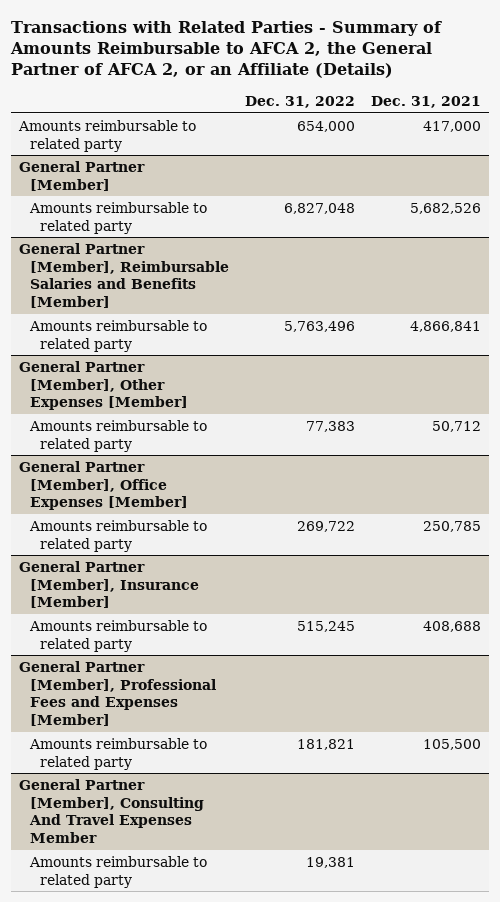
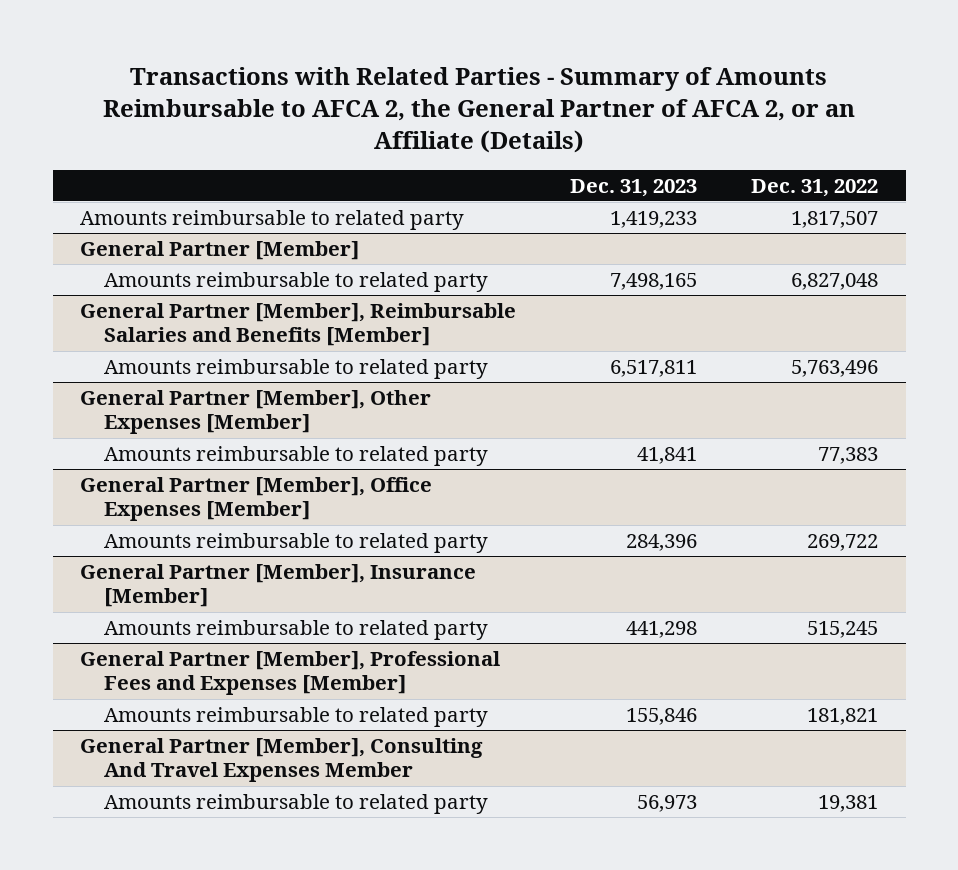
- | Dec. 31, 2022 | Dec. 31, 2021
+ | Dec. 31, 2023 | Dec. 31, 2022
- Amounts reimbursable to related party | 654,000 | 417,000
+ Amounts reimbursable to related party | 1,419,233 | 1,817,507

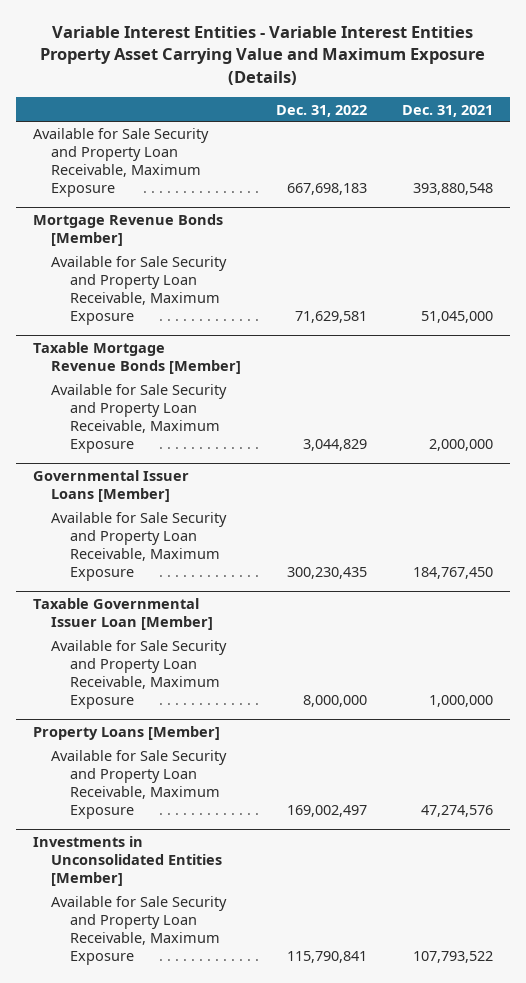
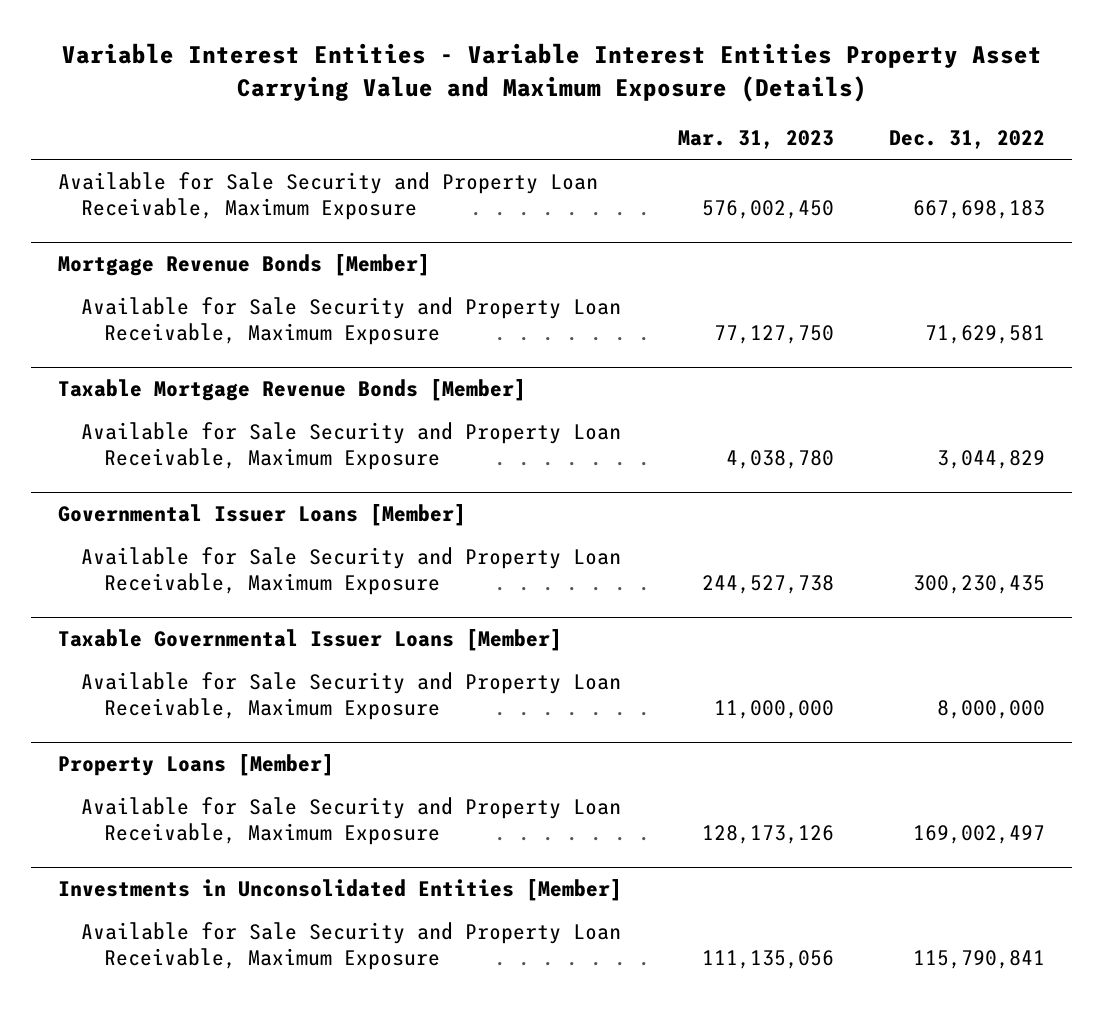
- | Dec. 31, 2022 | Dec. 31, 2021
+ | Mar. 31, 2023 | Dec. 31, 2022
- Taxable Governmental Issuer Loan [Member]
+ Taxable Governmental Issuer Loans [Member]

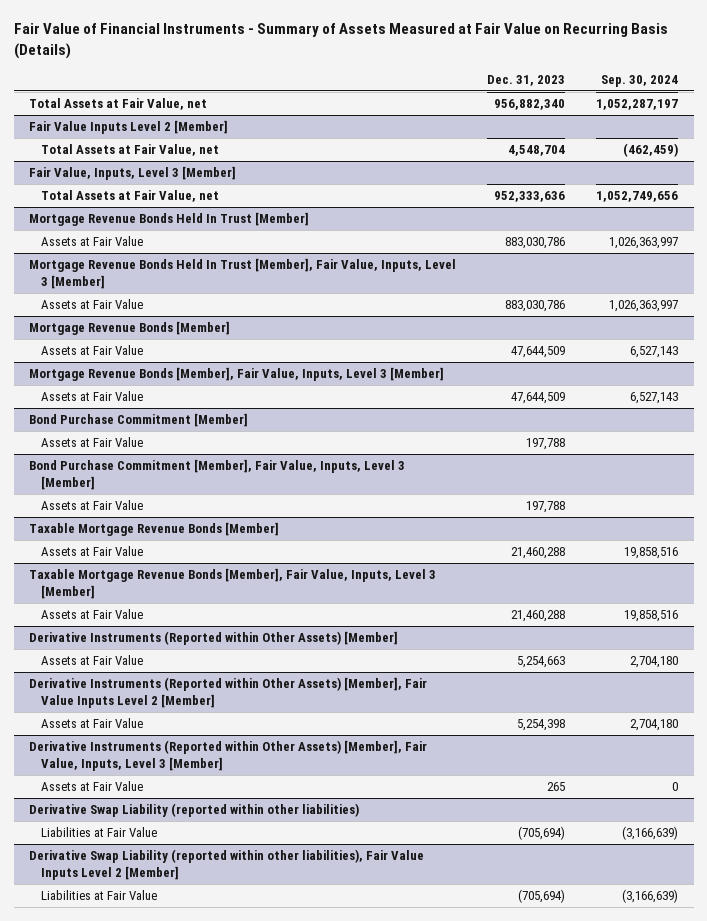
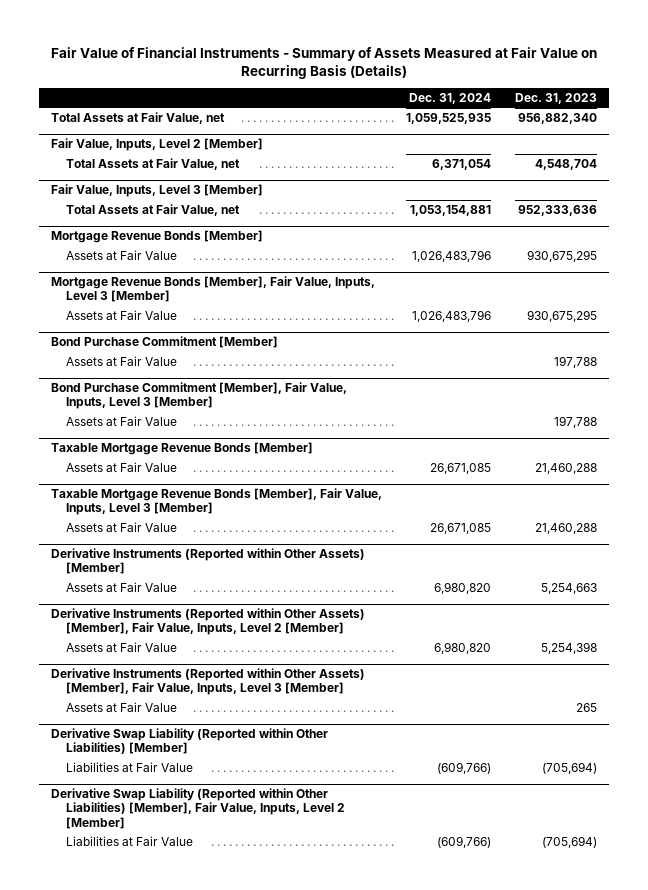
- | Dec. 31, 2023 | Sep. 30, 2024
+ | Dec. 31, 2024 | Dec. 31, 2023
- Fair Value Inputs Level 2 [Member]
+ Fair Value, Inputs, Level 2 [Member]
- Mortgage Revenue Bonds Held In Trust [Member]
- Assets at Fair Value | 883,030,786 | 1,026,363,997
- Mortgage Revenue Bonds Held In Trust [Member], Fair Value, Inputs, Level 3 [Member]
- Assets at Fair Value | 883,030,786 | 1,026,363,997
@ Mortgage Revenue Bonds [Member]
- Assets at Fair Value | 47,644,509 | 6,527,143
+ Assets at Fair Value | 1,026,483,796 | 930,675,295
@ Mortgage Revenue Bonds [Member], Fair Value, Inputs, Level 3 [Member]
- Assets at Fair Value | 47,644,509 | 6,527,143
+ Assets at Fair Value | 1,026,483,796 | 930,675,295
- Derivative Instruments (Reported within Other Assets) [Member], Fair Value Inputs Level 2 [Member]
+ Derivative Instruments (Reported within Other Assets) [Member], Fair Value, Inputs, Level 2 [Member]
- Derivative Swap Liability (reported within other liabilities)
+ Derivative Swap Liability (Reported within Other Liabilities) [Member]
- Derivative Swap Liability (reported within other liabilities), Fair Value Inputs Level 2 [Member]
+ Derivative Swap Liability (Reported within Other Liabilities) [Member], Fair Value, Inputs, Level 2 [Member]

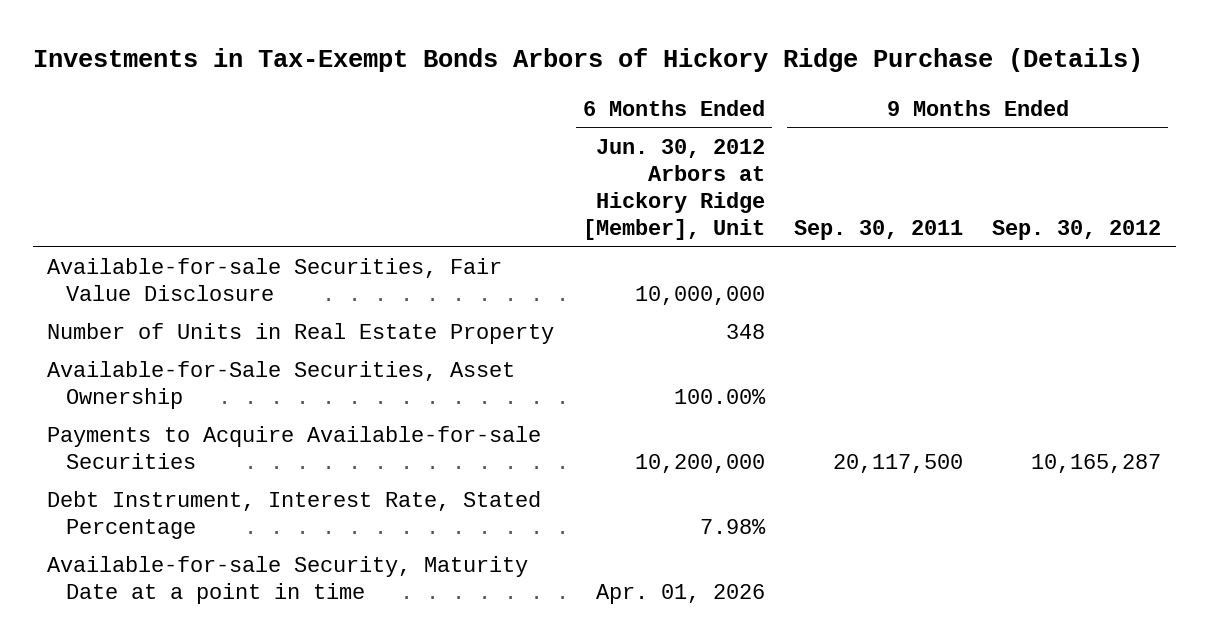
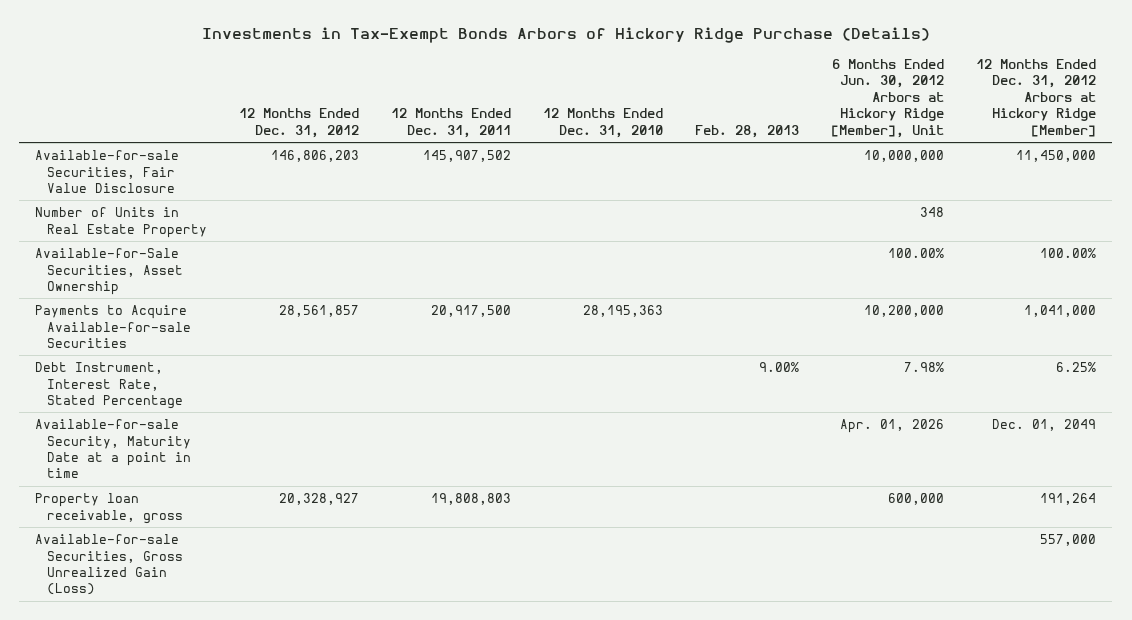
- | 6 Months Ended Jun. 30, 2012 Arbors at Hickory Ridge [Member], Unit | 9 Months Ended Sep. 30, 2011 | 9 Months Ended Sep. 30, 2012
+ | 12 Months Ended Dec. 31, 2012 | 12 Months Ended Dec. 31, 2011 | 12 Months Ended Dec. 31, 2010 | Feb. 28, 2013 | 6 Months Ended Jun. 30, 2012 Arbors at Hickory Ridge [Member], Unit | 12 Months Ended Dec. 31, 2012 Arbors at Hickory Ridge [Member]
+ Property loan receivable, gross | 20,328,927 | 19,808,803 | | | 600,000 | 191,264
+ Available-for-sale Securities, Gross Unrealized Gain (Loss) | | | | | | 557,000

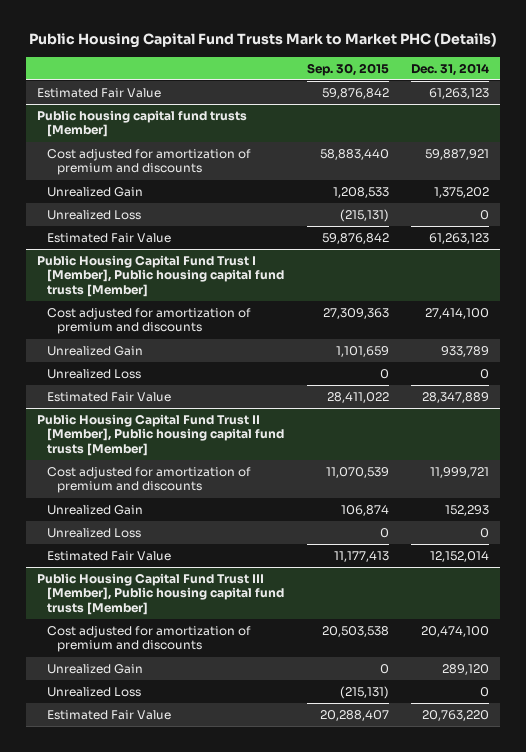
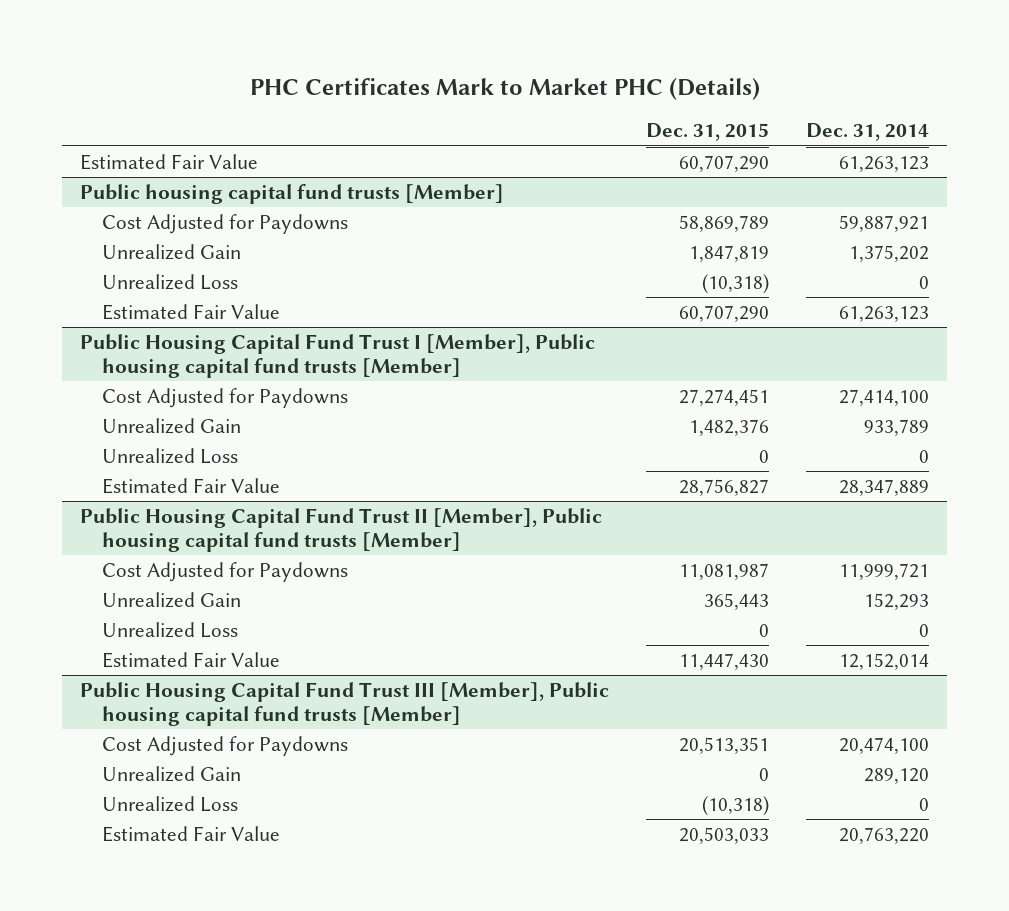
- Public Housing Capital Fund Trusts Mark to Market PHC (Details)
+ PHC Certificates Mark to Market PHC (Details)
- | Sep. 30, 2015 | Dec. 31, 2014
+ | Dec. 31, 2015 | Dec. 31, 2014
@ Public housing capital fund trusts [Member]
- Cost adjusted for amortization of premium and discounts | 58,883,440 | 59,887,921
+ Cost Adjusted for Paydowns | 58,869,789 | 59,887,921
@ Public Housing Capital Fund Trust I [Member], Public housing capital fund trusts [Member]
- Cost adjusted for amortization of premium and discounts | 27,309,363 | 27,414,100
+ Cost Adjusted for Paydowns | 27,274,451 | 27,414,100
@ Public Housing Capital Fund Trust II [Member], Public housing capital fund trusts [Member]
- Cost adjusted for amortization of premium and discounts | 11,070,539 | 11,999,721
+ Cost Adjusted for Paydowns | 11,081,987 | 11,999,721
@ Public Housing Capital Fund Trust III [Member], Public housing capital fund trusts [Member]
- Cost adjusted for amortization of premium and discounts | 20,503,538 | 20,474,100
+ Cost Adjusted for Paydowns | 20,513,351 | 20,474,100

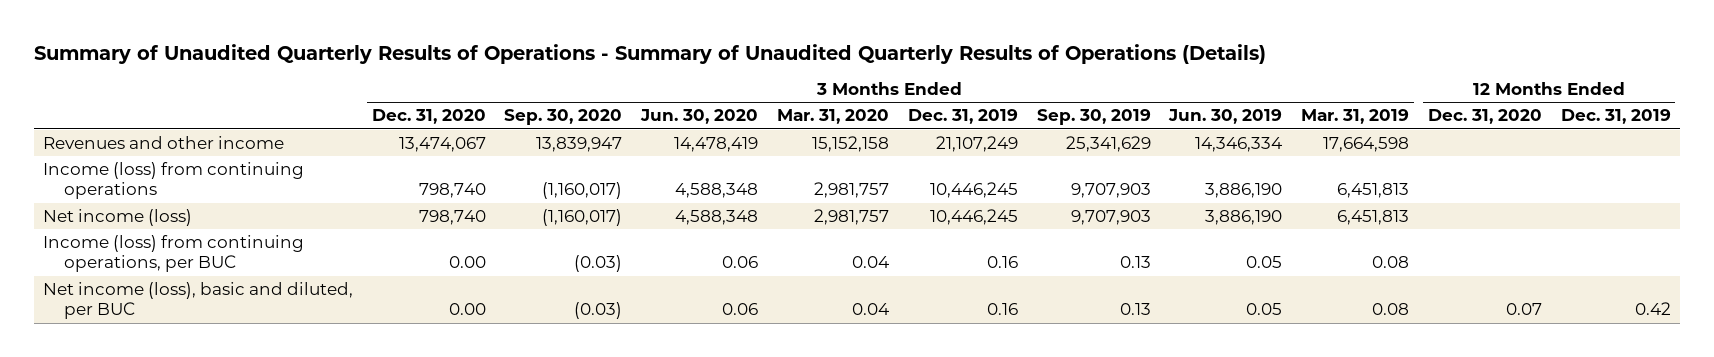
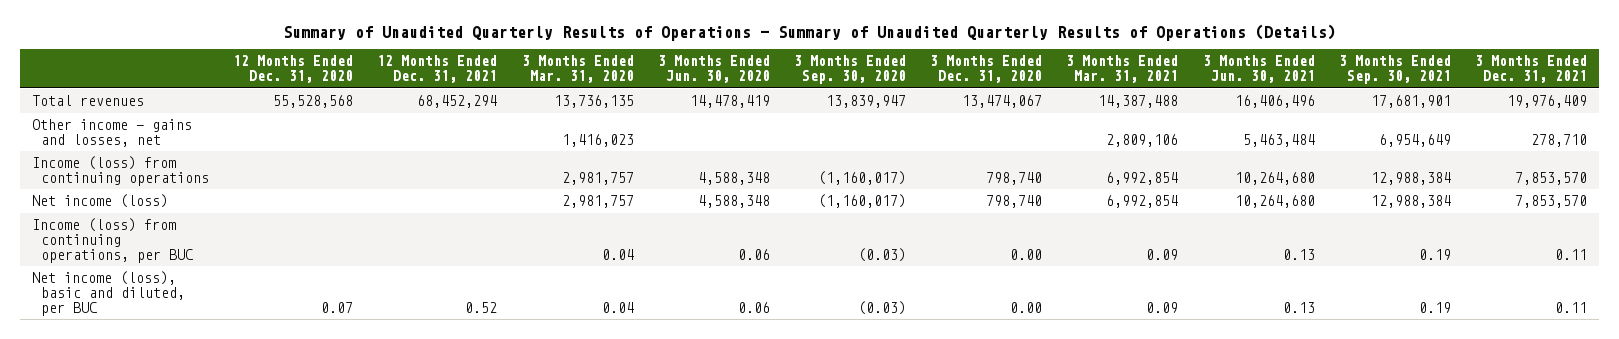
- | 3 Months Ended Dec. 31, 2020 | 3 Months Ended Sep. 30, 2020 | 3 Months Ended Jun. 30, 2020 | 3 Months Ended Mar. 31, 2020 | 3 Months Ended Dec. 31, 2019 | 3 Months Ended Sep. 30, 2019 | 3 Months Ended Jun. 30, 2019 | 3 Months Ended Mar. 31, 2019 | 12 Months Ended Dec. 31, 2020 | 12 Months Ended Dec. 31, 2019
+ | 12 Months Ended Dec. 31, 2020 | 12 Months Ended Dec. 31, 2021 | 3 Months Ended Mar. 31, 2020 | 3 Months Ended Jun. 30, 2020 | 3 Months Ended Sep. 30, 2020 | 3 Months Ended Dec. 31, 2020 | 3 Months Ended Mar. 31, 2021 | 3 Months Ended Jun. 30, 2021 | 3 Months Ended Sep. 30, 2021 | 3 Months Ended Dec. 31, 2021
- Revenues and other income | 13,474,067 | 13,839,947 | 14,478,419 | 15,152,158 | 21,107,249 | 25,341,629 | 14,346,334 | 17,664,598 | |
+ Total revenues | 55,528,568 | 68,452,294 | 13,736,135 | 14,478,419 | 13,839,947 | 13,474,067 | 14,387,488 | 16,406,496 | 17,681,901 | 19,976,409
+ Other income - gains and losses, net | | | 1,416,023 | | | | 2,809,106 | 5,463,484 | 6,954,649 | 278,710

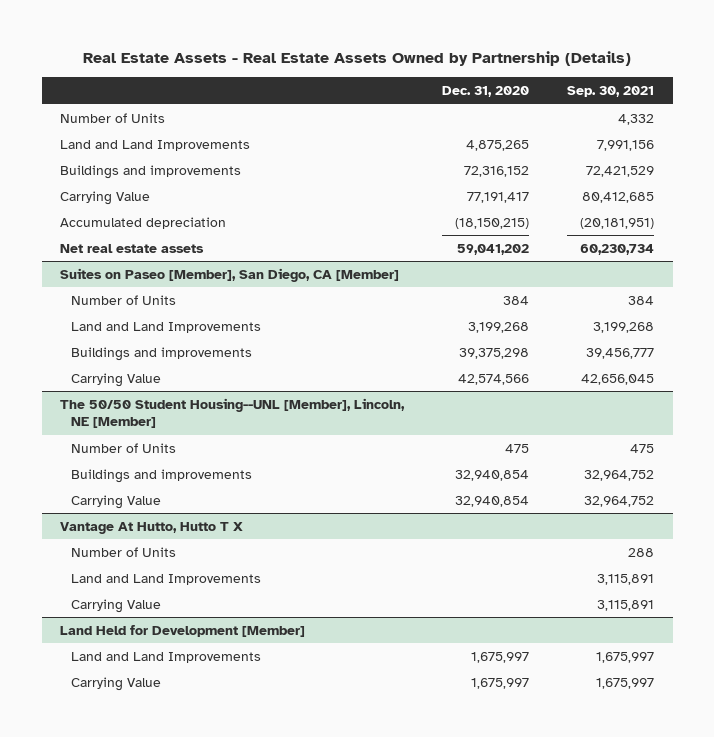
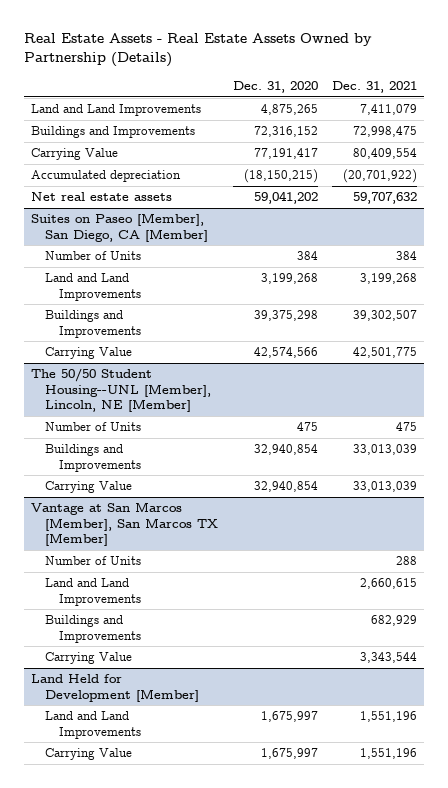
- | Dec. 31, 2020 | Sep. 30, 2021
+ | Dec. 31, 2020 | Dec. 31, 2021
- Number of Units | | 4,332
- Buildings and improvements | 72,316,152 | 72,421,529
+ Buildings and Improvements | 72,316,152 | 72,998,475
@ Suites on Paseo [Member], San Diego, CA [Member]
- Buildings and improvements | 39,375,298 | 39,456,777
+ Buildings and Improvements | 39,375,298 | 39,302,507
@ The 50/50 Student Housing--UNL [Member], Lincoln, NE [Member]
- Buildings and improvements | 32,940,854 | 32,964,752
+ Buildings and Improvements | 32,940,854 | 33,013,039
- Vantage At Hutto, Hutto T X
+ Vantage at San Marcos [Member], San Marcos TX [Member]
+ Buildings and Improvements | | 682,929

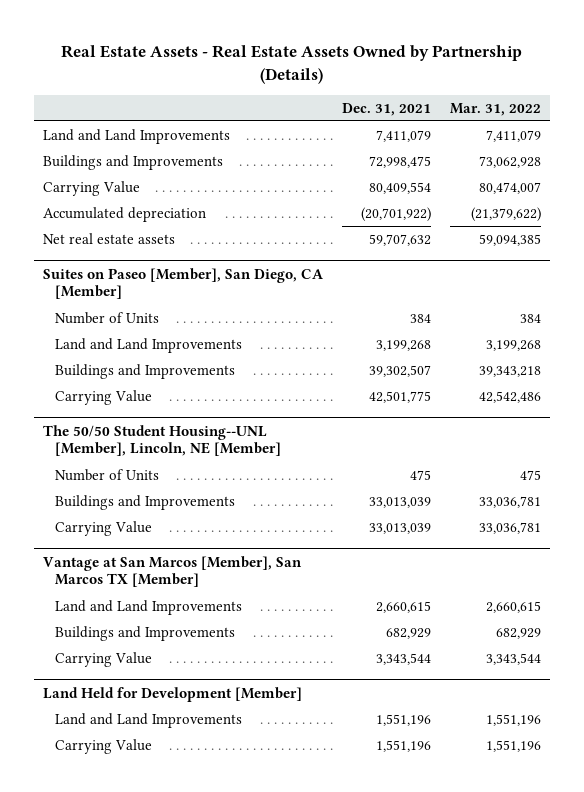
- | Dec. 31, 2020 | Dec. 31, 2021
+ | Dec. 31, 2021 | Mar. 31, 2022
@ Vantage at San Marcos [Member], San Marcos TX [Member]
- Number of Units | | 288

